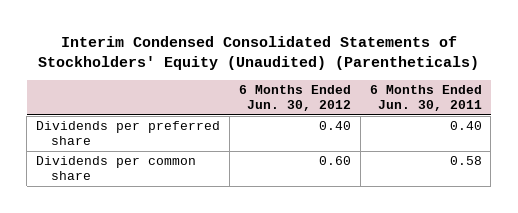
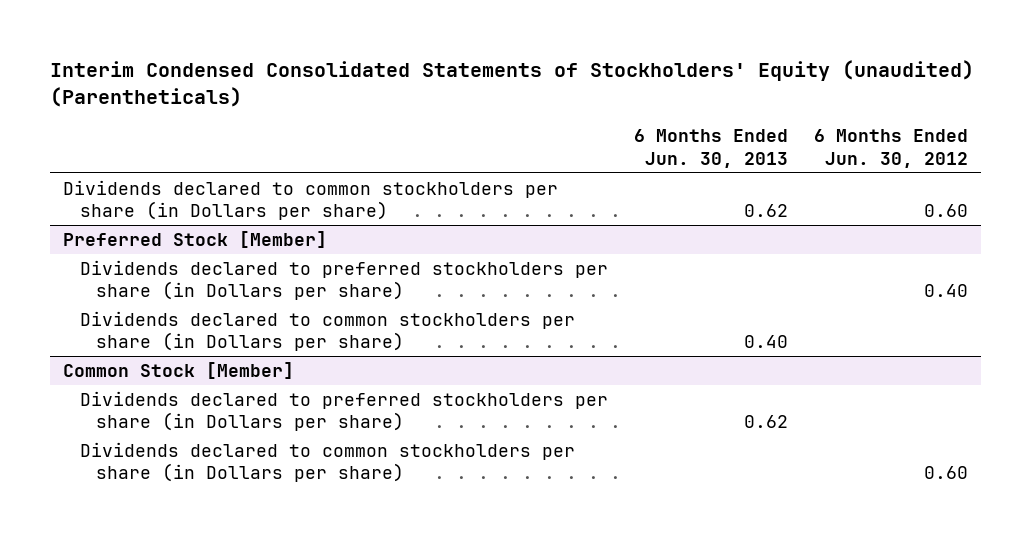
- Interim Condensed Consolidated Statements of Stockholders' Equity (Unaudited) (Parentheticals)
+ Interim Condensed Consolidated Statements of Stockholders' Equity (unaudited) (Parentheticals)
- | 6 Months Ended Jun. 30, 2012 | 6 Months Ended Jun. 30, 2011
+ | 6 Months Ended Jun. 30, 2013 | 6 Months Ended Jun. 30, 2012
- Dividends per preferred share | 0.40 | 0.40
- Dividends per common share | 0.60 | 0.58
+ Dividends declared to common stockholders per share (in Dollars per share) | 0.62 | 0.60
+ Preferred Stock [Member]
+ Dividends declared to preferred stockholders per share (in Dollars per share) | | 0.40
+ Dividends declared to common stockholders per share (in Dollars per share) | 0.40 |
+ Common Stock [Member]
+ Dividends declared to preferred stockholders per share (in Dollars per share) | 0.62 |
+ Dividends declared to common stockholders per share (in Dollars per share) | | 0.60

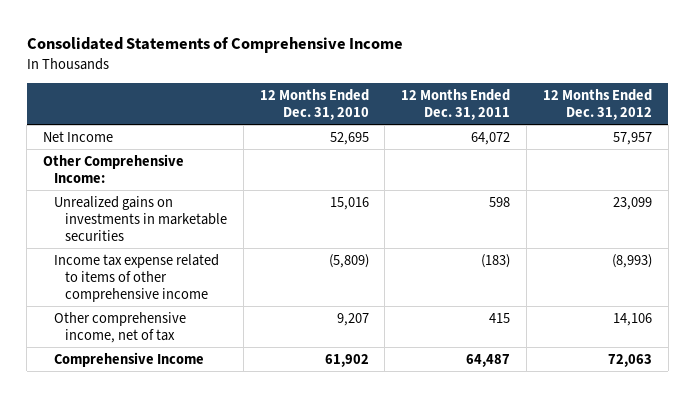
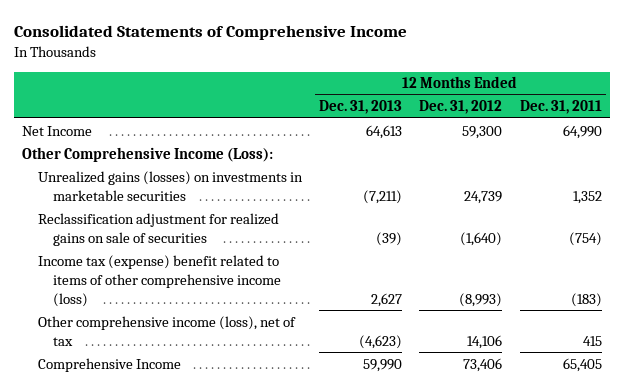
- | 12 Months Ended Dec. 31, 2010 | 12 Months Ended Dec. 31, 2011 | 12 Months Ended Dec. 31, 2012
+ | 12 Months Ended Dec. 31, 2013 | 12 Months Ended Dec. 31, 2012 | 12 Months Ended Dec. 31, 2011
- Net Income | 52,695 | 64,072 | 57,957
- Other Comprehensive Income:
- Unrealized gains on investments in marketable securities | 15,016 | 598 | 23,099
- Income tax expense related to items of other comprehensive income | (5,809) | (183) | (8,993)
- Other comprehensive income, net of tax | 9,207 | 415 | 14,106
- Comprehensive Income | 61,902 | 64,487 | 72,063
+ Net Income | 64,613 | 59,300 | 64,990
+ Other Comprehensive Income (Loss):
+ Unrealized gains (losses) on investments in marketable securities | (7,211) | 24,739 | 1,352
+ Reclassification adjustment for realized gains on sale of securities | (39) | (1,640) | (754)
+ Income tax (expense) benefit related to items of other comprehensive income (loss) | 2,627 | (8,993) | (183)
+ Other comprehensive income (loss), net of tax | (4,623) | 14,106 | 415
+ Comprehensive Income | 59,990 | 73,406 | 65,405

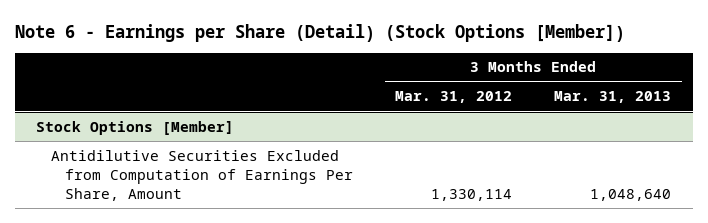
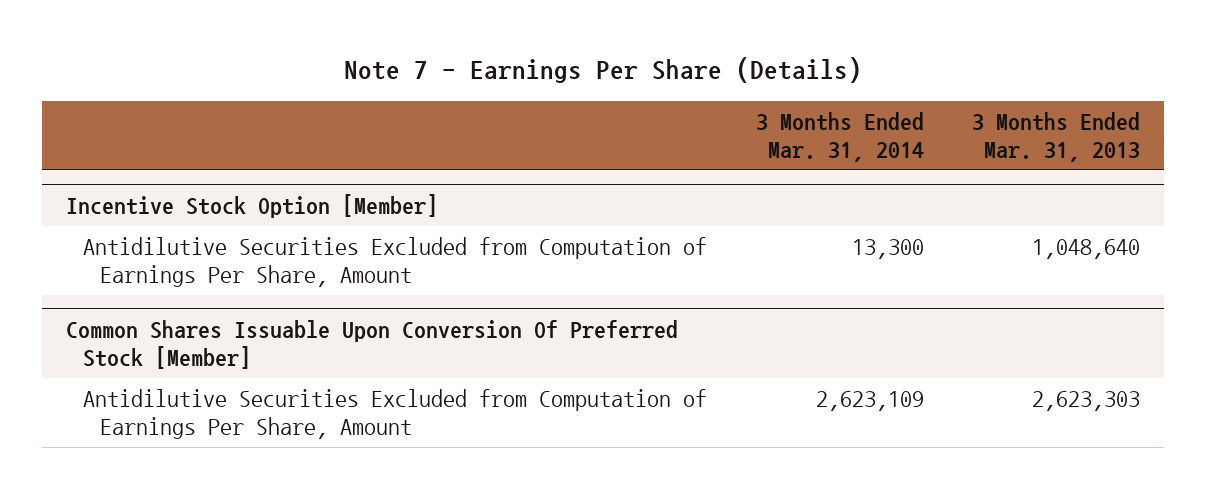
- Note 6 - Earnings per Share (Detail) (Stock Options [Member])
+ Note 7 - Earnings Per Share (Details)
- | 3 Months Ended Mar. 31, 2012 | 3 Months Ended Mar. 31, 2013
+ | 3 Months Ended Mar. 31, 2014 | 3 Months Ended Mar. 31, 2013
- Stock Options [Member]
+ Incentive Stock Option [Member]
+ Common Shares Issuable Upon Conversion Of Preferred Stock [Member]
+ Antidilutive Securities Excluded from Computation of Earnings Per Share, Amount | 2,623,109 | 2,623,303

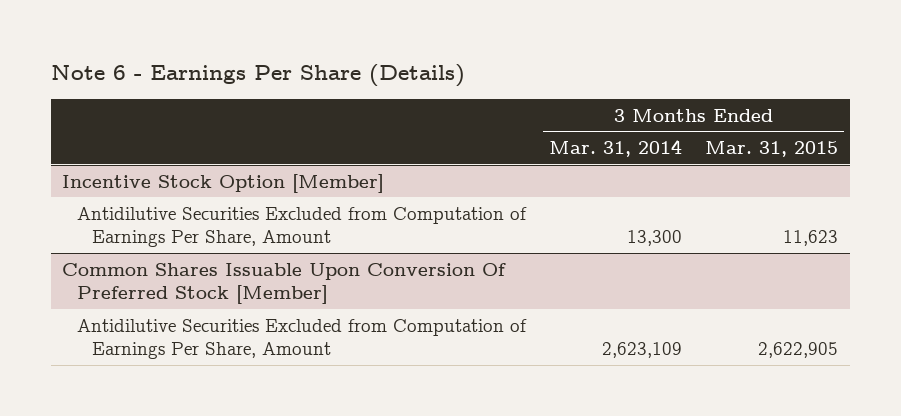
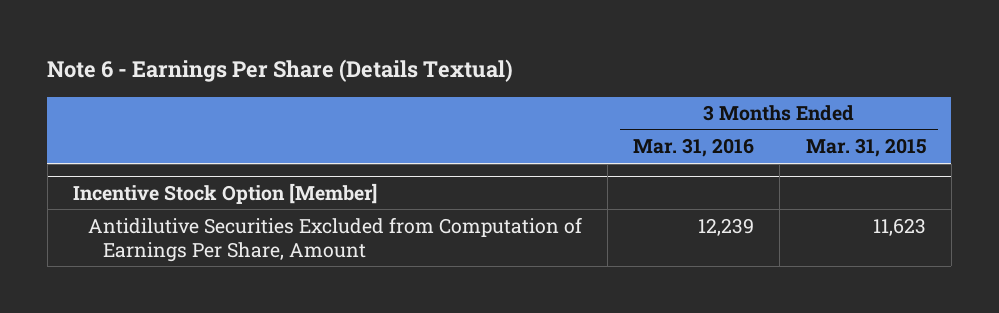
- Note 6 - Earnings Per Share (Details)
+ Note 6 - Earnings Per Share (Details Textual)
- | 3 Months Ended Mar. 31, 2014 | 3 Months Ended Mar. 31, 2015
+ | 3 Months Ended Mar. 31, 2016 | 3 Months Ended Mar. 31, 2015
- Common Shares Issuable Upon Conversion Of Preferred Stock [Member]
- Antidilutive Securities Excluded from Computation of Earnings Per Share, Amount | 2,623,109 | 2,622,905

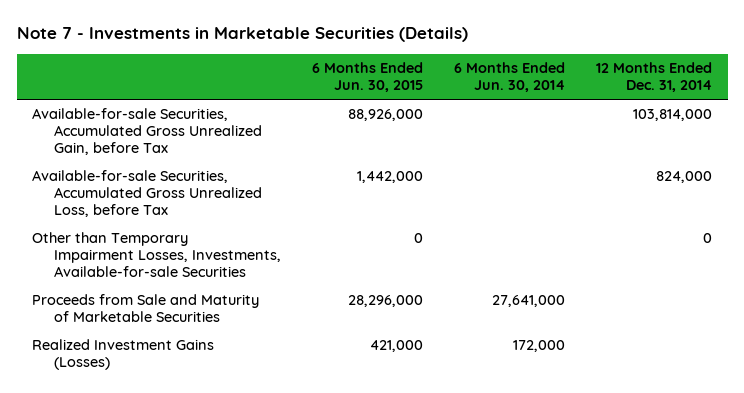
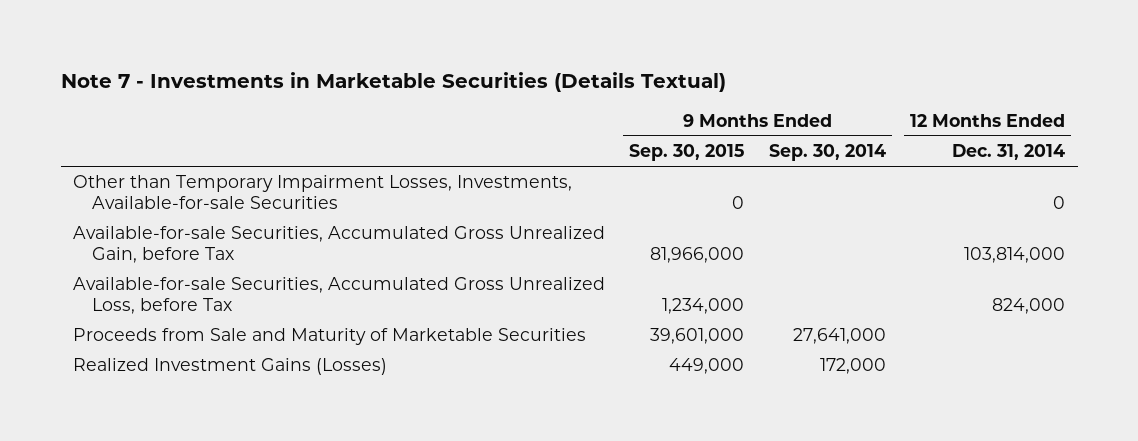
- Note 7 - Investments in Marketable Securities (Details)
+ Note 7 - Investments in Marketable Securities (Details Textual)
- | 6 Months Ended Jun. 30, 2015 | 6 Months Ended Jun. 30, 2014 | 12 Months Ended Dec. 31, 2014
+ | 9 Months Ended Sep. 30, 2015 | 9 Months Ended Sep. 30, 2014 | 12 Months Ended Dec. 31, 2014
moved up: Other than Temporary Impairment Losses, Investments, Available-for-sale Securities | 0 | | 0

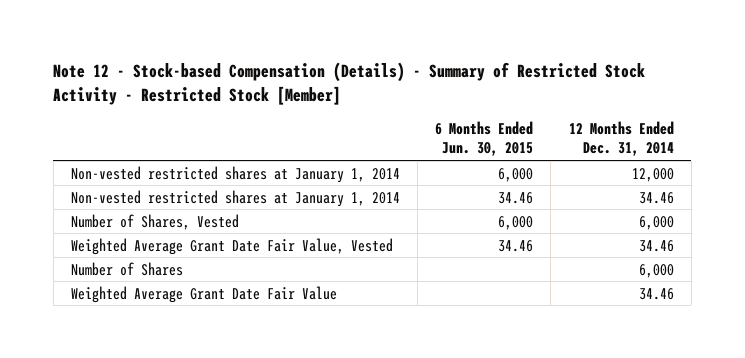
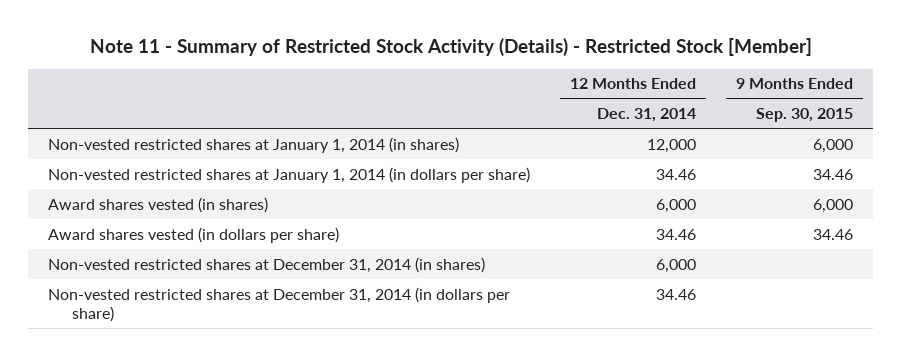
- Note 12 - Stock-based Compensation (Details) - Summary of Restricted Stock Activity - Restricted Stock [Member]
+ Note 11 - Summary of Restricted Stock Activity (Details) - Restricted Stock [Member]
- | 6 Months Ended Jun. 30, 2015 | 12 Months Ended Dec. 31, 2014
+ | 12 Months Ended Dec. 31, 2014 | 9 Months Ended Sep. 30, 2015
- Non-vested restricted shares at January 1, 2014 | 6,000 | 12,000
- Non-vested restricted shares at January 1, 2014 | 34.46 | 34.46
- Number of Shares, Vested | 6,000 | 6,000
- Weighted Average Grant Date Fair Value, Vested | 34.46 | 34.46
- Number of Shares | | 6,000
- Weighted Average Grant Date Fair Value | | 34.46
+ Non-vested restricted shares at January 1, 2014 (in shares) | 12,000 | 6,000
+ Non-vested restricted shares at January 1, 2014 (in dollars per share) | 34.46 | 34.46
+ Award shares vested (in shares) | 6,000 | 6,000
+ Award shares vested (in dollars per share) | 34.46 | 34.46
+ Non-vested restricted shares at December 31, 2014 (in shares) | 6,000 |
+ Non-vested restricted shares at December 31, 2014 (in dollars per share) | 34.46 |

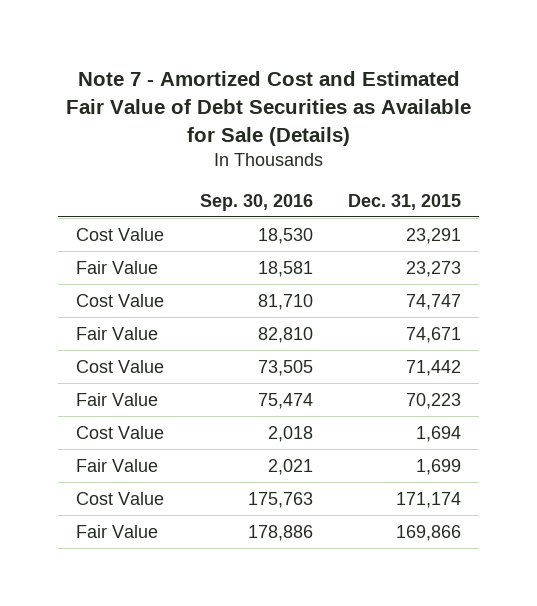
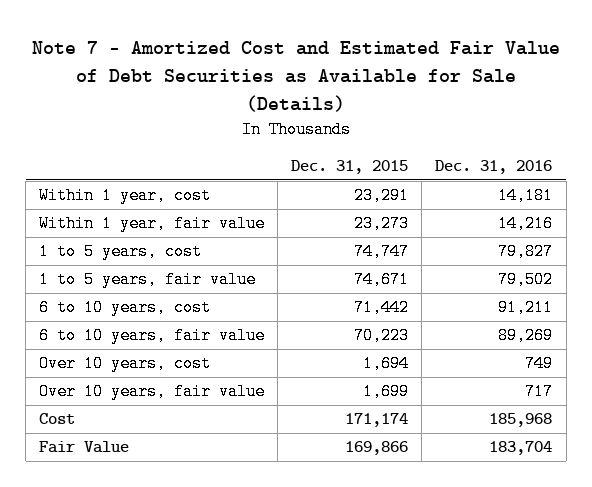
- | Sep. 30, 2016 | Dec. 31, 2015
+ | Dec. 31, 2015 | Dec. 31, 2016
- Cost Value | 18,530 | 23,291
- Fair Value | 18,581 | 23,273
- Cost Value | 81,710 | 74,747
- Fair Value | 82,810 | 74,671
- Cost Value | 73,505 | 71,442
- Fair Value | 75,474 | 70,223
- Cost Value | 2,018 | 1,694
- Fair Value | 2,021 | 1,699
- Cost Value | 175,763 | 171,174
+ Within 1 year, cost | 23,291 | 14,181
+ Within 1 year, fair value | 23,273 | 14,216
+ 1 to 5 years, cost | 74,747 | 79,827
+ 1 to 5 years, fair value | 74,671 | 79,502
+ 6 to 10 years, cost | 71,442 | 91,211
+ 6 to 10 years, fair value | 70,223 | 89,269
+ Over 10 years, cost | 1,694 | 749
+ Over 10 years, fair value | 1,699 | 717
+ Cost | 171,174 | 185,968

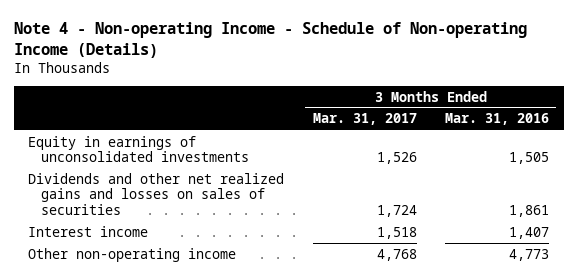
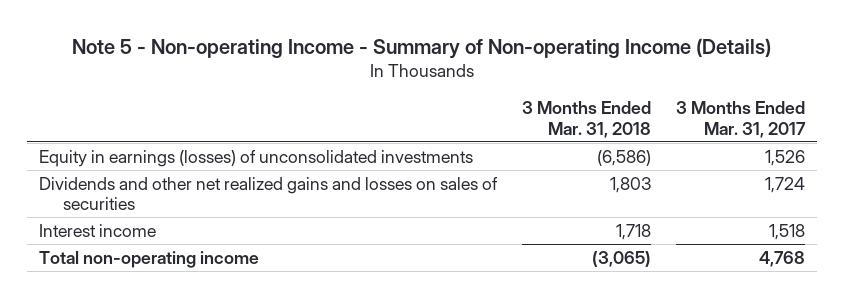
- Note 4 - Non-operating Income - Schedule of Non-operating Income (Details)
+ Note 5 - Non-operating Income - Summary of Non-operating Income (Details)
- | 3 Months Ended Mar. 31, 2017 | 3 Months Ended Mar. 31, 2016
+ | 3 Months Ended Mar. 31, 2018 | 3 Months Ended Mar. 31, 2017
- Equity in earnings of unconsolidated investments | 1,526 | 1,505
+ Equity in earnings (losses) of unconsolidated investments | (6,586) | 1,526
- Other non-operating income | 4,768 | 4,773
+ Total non-operating income | (3,065) | 4,768

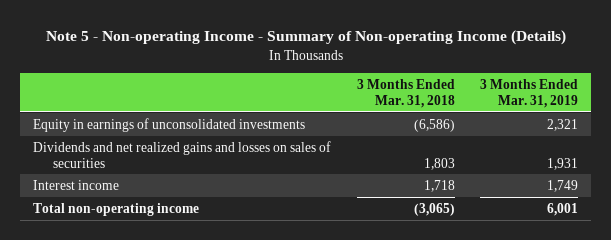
- | 3 Months Ended Mar. 31, 2018 | 3 Months Ended Mar. 31, 2017
+ | 3 Months Ended Mar. 31, 2018 | 3 Months Ended Mar. 31, 2019
- Equity in earnings (losses) of unconsolidated investments | (6,586) | 1,526
- Dividends and other net realized gains and losses on sales of securities | 1,803 | 1,724
+ Equity in earnings of unconsolidated investments | (6,586) | 2,321
+ Dividends and net realized gains and losses on sales of securities | 1,803 | 1,931

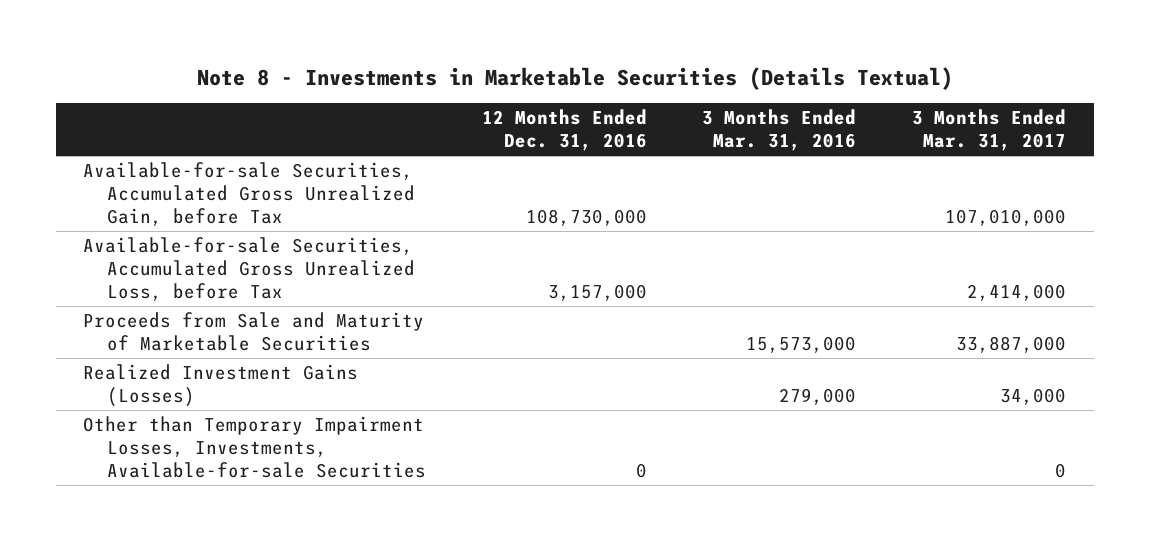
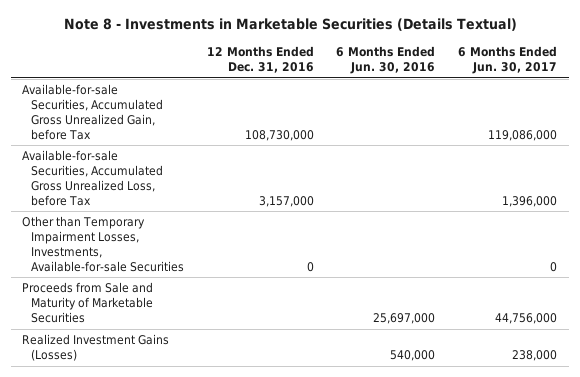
- | 12 Months Ended Dec. 31, 2016 | 3 Months Ended Mar. 31, 2016 | 3 Months Ended Mar. 31, 2017
+ | 12 Months Ended Dec. 31, 2016 | 6 Months Ended Jun. 30, 2016 | 6 Months Ended Jun. 30, 2017
moved up: Other than Temporary Impairment Losses, Investments, Available-for-sale Securities | 0 | | 0

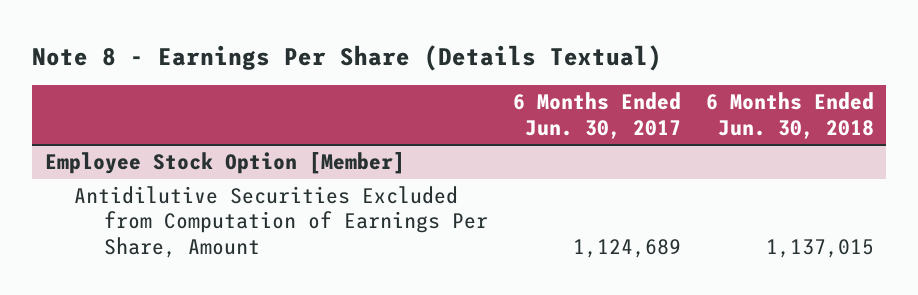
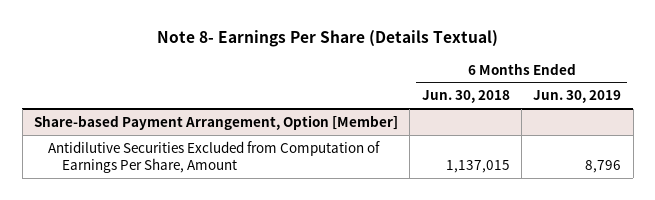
- Note 8 - Earnings Per Share (Details Textual)
+ Note 8- Earnings Per Share (Details Textual)
- | 6 Months Ended Jun. 30, 2017 | 6 Months Ended Jun. 30, 2018
+ | 6 Months Ended Jun. 30, 2018 | 6 Months Ended Jun. 30, 2019
- Employee Stock Option [Member]
+ Share-based Payment Arrangement, Option [Member]

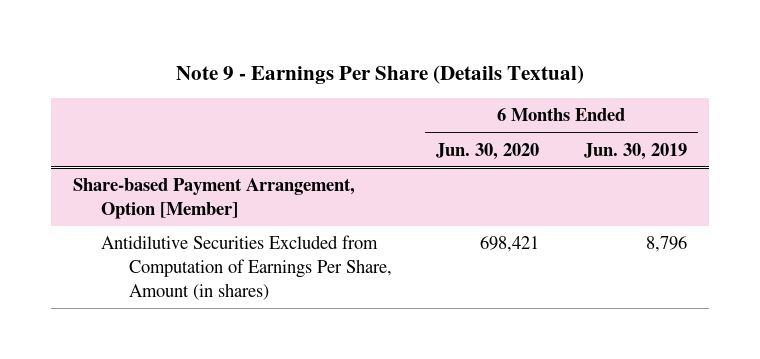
- Note 8- Earnings Per Share (Details Textual)
+ Note 9 - Earnings Per Share (Details Textual)
- | 6 Months Ended Jun. 30, 2018 | 6 Months Ended Jun. 30, 2019
+ | 6 Months Ended Jun. 30, 2020 | 6 Months Ended Jun. 30, 2019
@ Share-based Payment Arrangement, Option [Member]
- Antidilutive Securities Excluded from Computation of Earnings Per Share, Amount | 1,137,015 | 8,796
+ Antidilutive Securities Excluded from Computation of Earnings Per Share, Amount (in shares) | 698,421 | 8,796

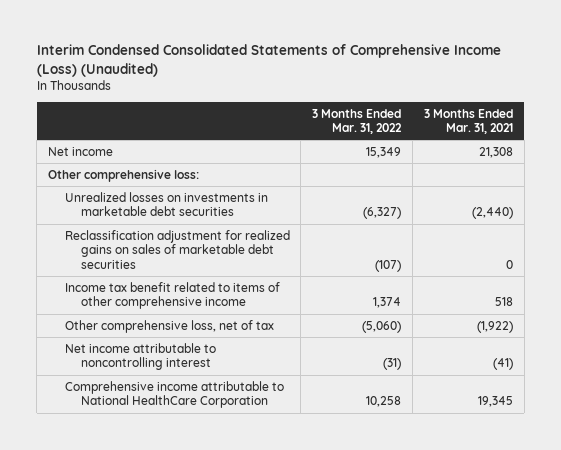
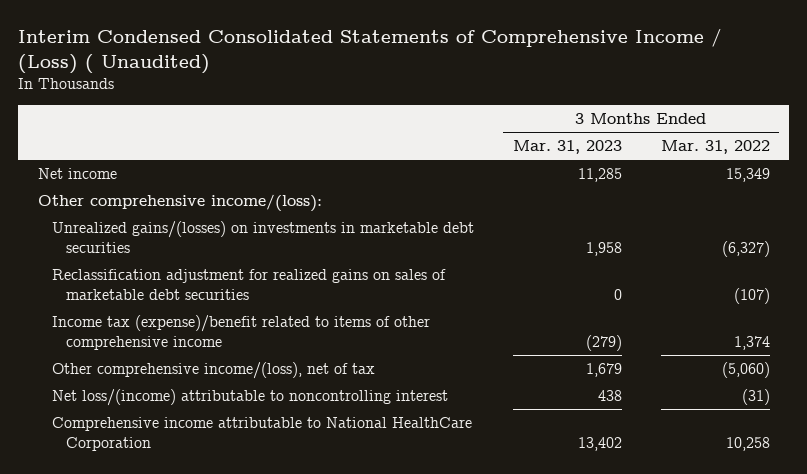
- Interim Condensed Consolidated Statements of Comprehensive Income (Loss) (Unaudited)
+ Interim Condensed Consolidated Statements of Comprehensive Income / (Loss) ( Unaudited)
- | 3 Months Ended Mar. 31, 2022 | 3 Months Ended Mar. 31, 2021
+ | 3 Months Ended Mar. 31, 2023 | 3 Months Ended Mar. 31, 2022
- Other comprehensive loss:
- Unrealized losses on investments in marketable debt securities | (6,327) | (2,440)
+ Other comprehensive income/(loss):
+ Unrealized gains/(losses) on investments in marketable debt securities | 1,958 | (6,327)
- Income tax benefit related to items of other comprehensive income | 1,374 | 518
- Other comprehensive loss, net of tax | (5,060) | (1,922)
- Net income attributable to noncontrolling interest | (31) | (41)
+ Income tax (expense)/benefit related to items of other comprehensive income | (279) | 1,374
+ Other comprehensive income/(loss), net of tax | 1,679 | (5,060)
+ Net loss/(income) attributable to noncontrolling interest | 438 | (31)

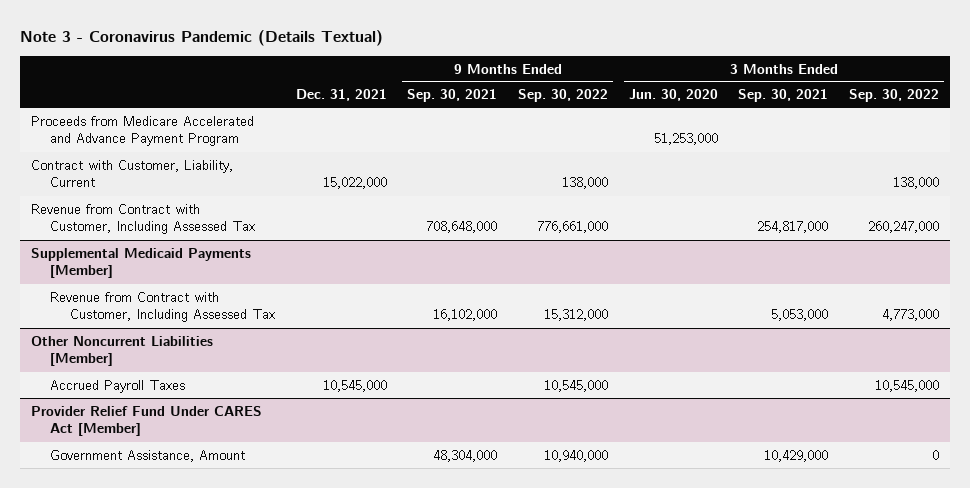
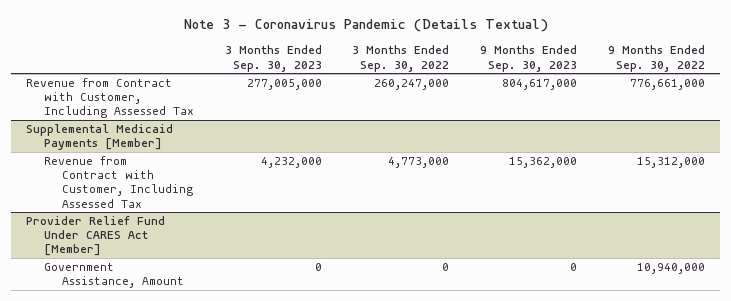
- | Dec. 31, 2021 | 9 Months Ended Sep. 30, 2021 | 9 Months Ended Sep. 30, 2022 | 3 Months Ended Jun. 30, 2020 | 3 Months Ended Sep. 30, 2021 | 3 Months Ended Sep. 30, 2022
+ | 3 Months Ended Sep. 30, 2023 | 3 Months Ended Sep. 30, 2022 | 9 Months Ended Sep. 30, 2023 | 9 Months Ended Sep. 30, 2022
- Proceeds from Medicare Accelerated and Advance Payment Program | | | | 51,253,000 | |
- Contract with Customer, Liability, Current | 15,022,000 | | 138,000 | | | 138,000
- Other Noncurrent Liabilities [Member]
- Accrued Payroll Taxes | 10,545,000 | | 10,545,000 | | | 10,545,000

